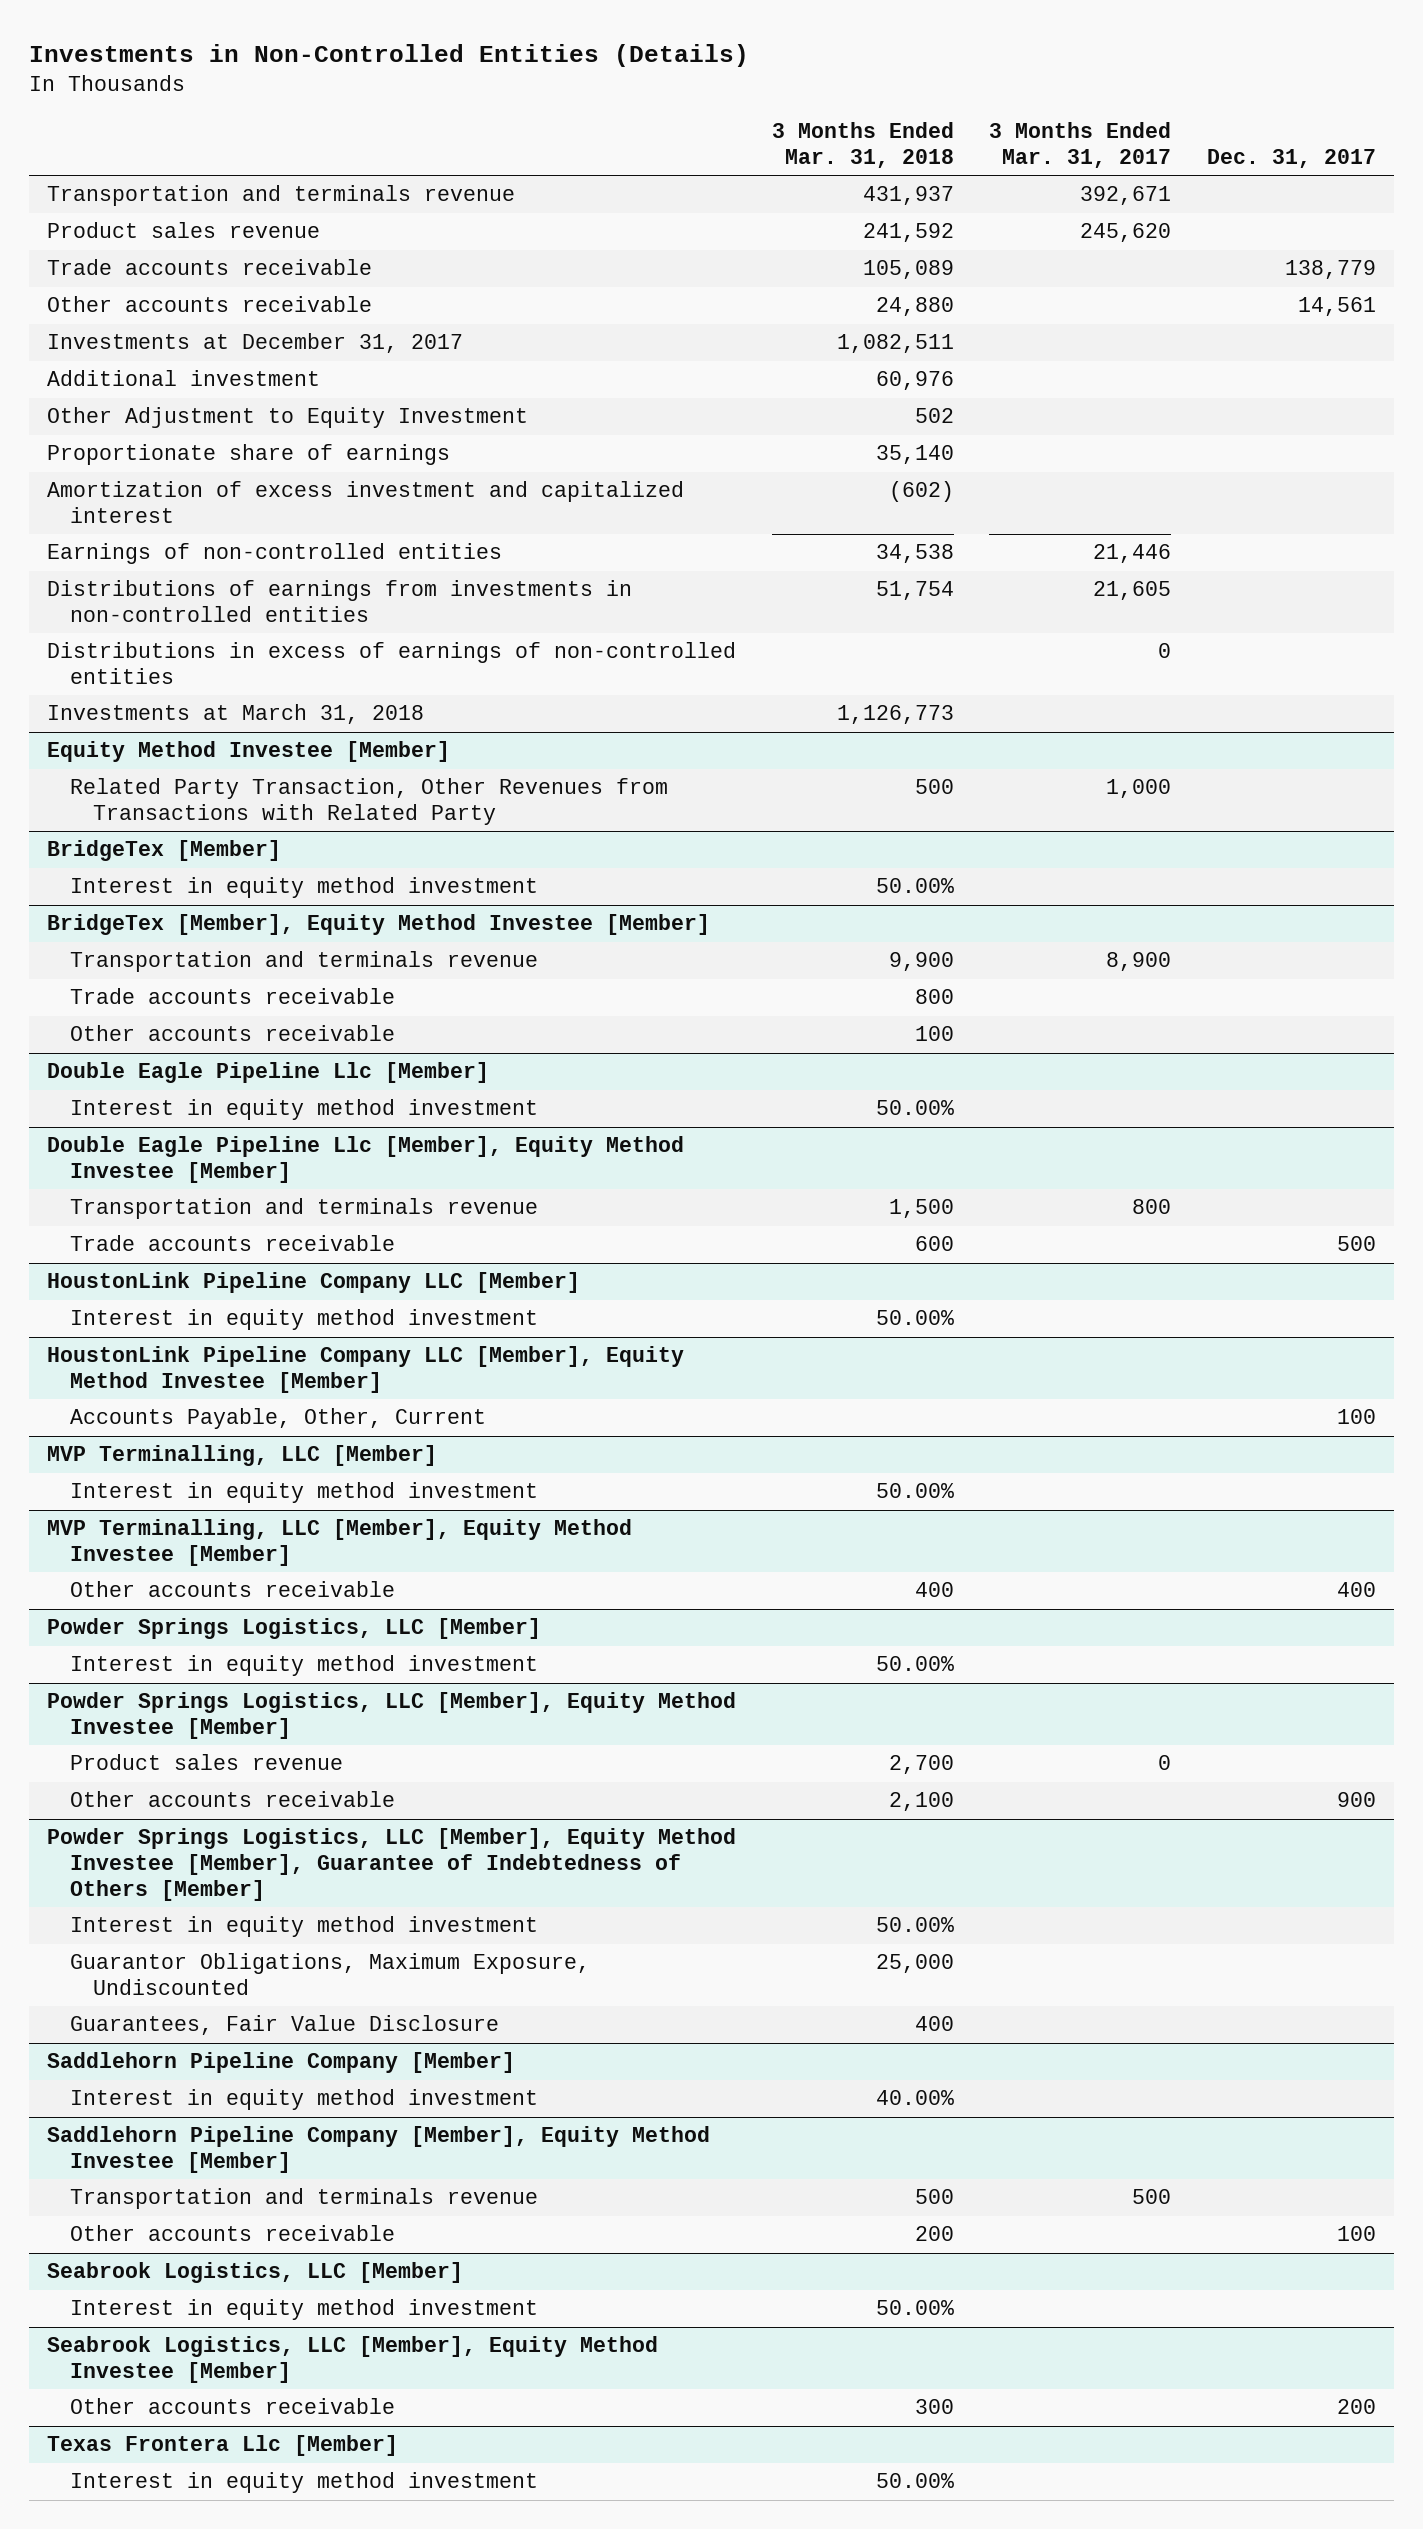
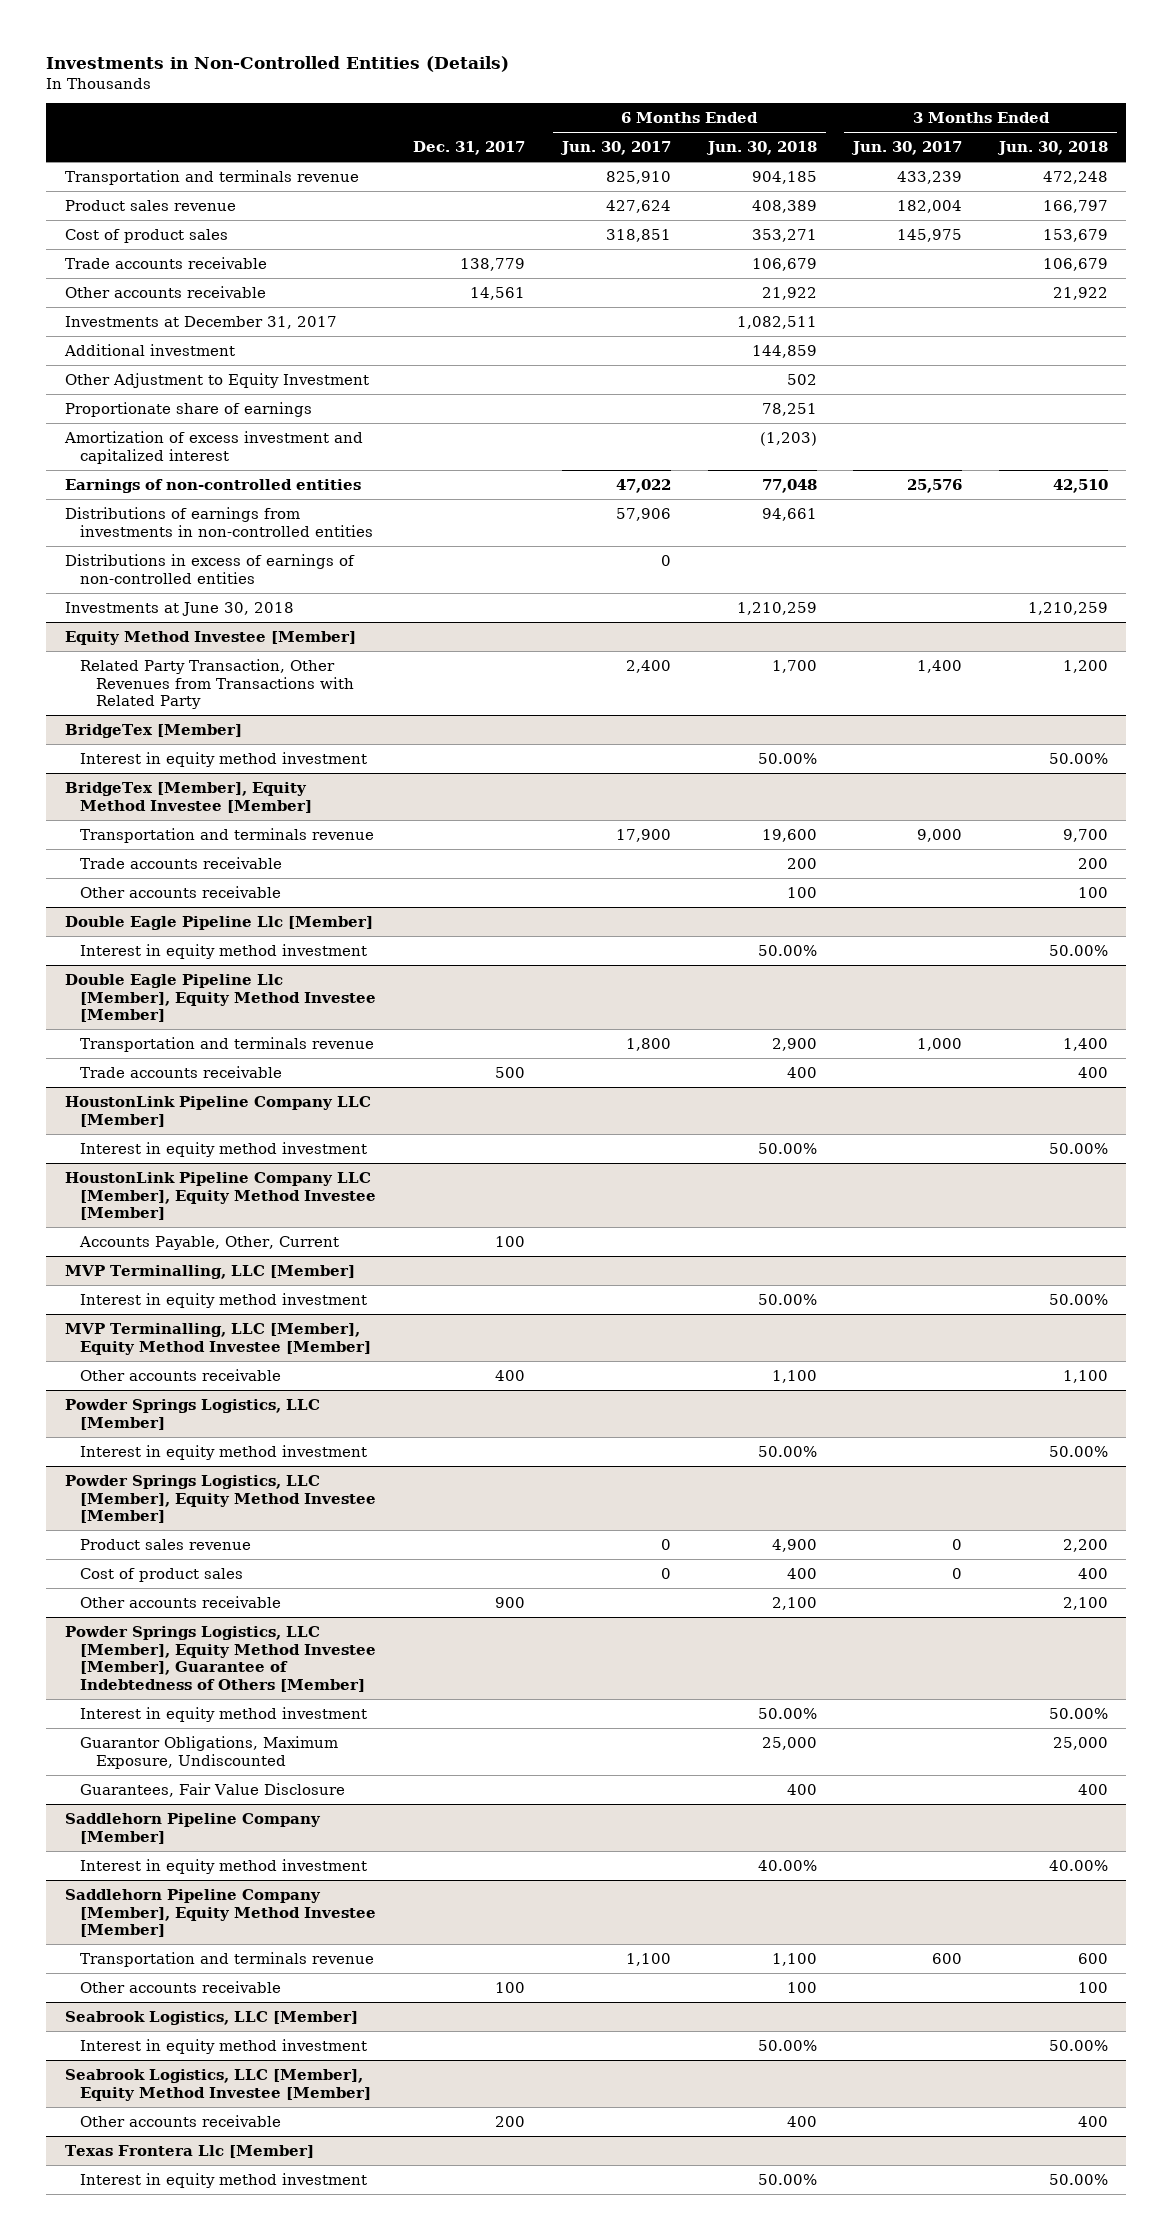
- | 3 Months Ended Mar. 31, 2018 | 3 Months Ended Mar. 31, 2017 | Dec. 31, 2017
+ | Dec. 31, 2017 | 6 Months Ended Jun. 30, 2017 | 6 Months Ended Jun. 30, 2018 | 3 Months Ended Jun. 30, 2017 | 3 Months Ended Jun. 30, 2018
+ Cost of product sales | | 318,851 | 353,271 | 145,975 | 153,679
- Investments at March 31, 2018 | 1,126,773 | |
+ Investments at June 30, 2018 | | | 1,210,259 | | 1,210,259
@ Powder Springs Logistics, LLC [Member], Equity Method Investee [Member]
+ Cost of product sales | | 0 | 400 | 0 | 400

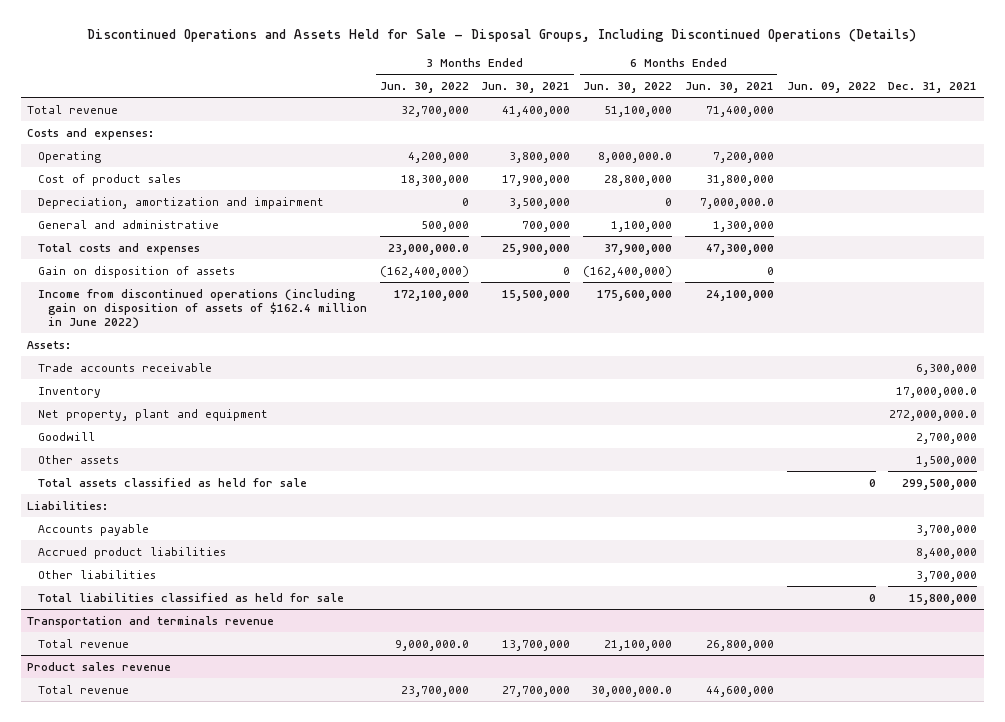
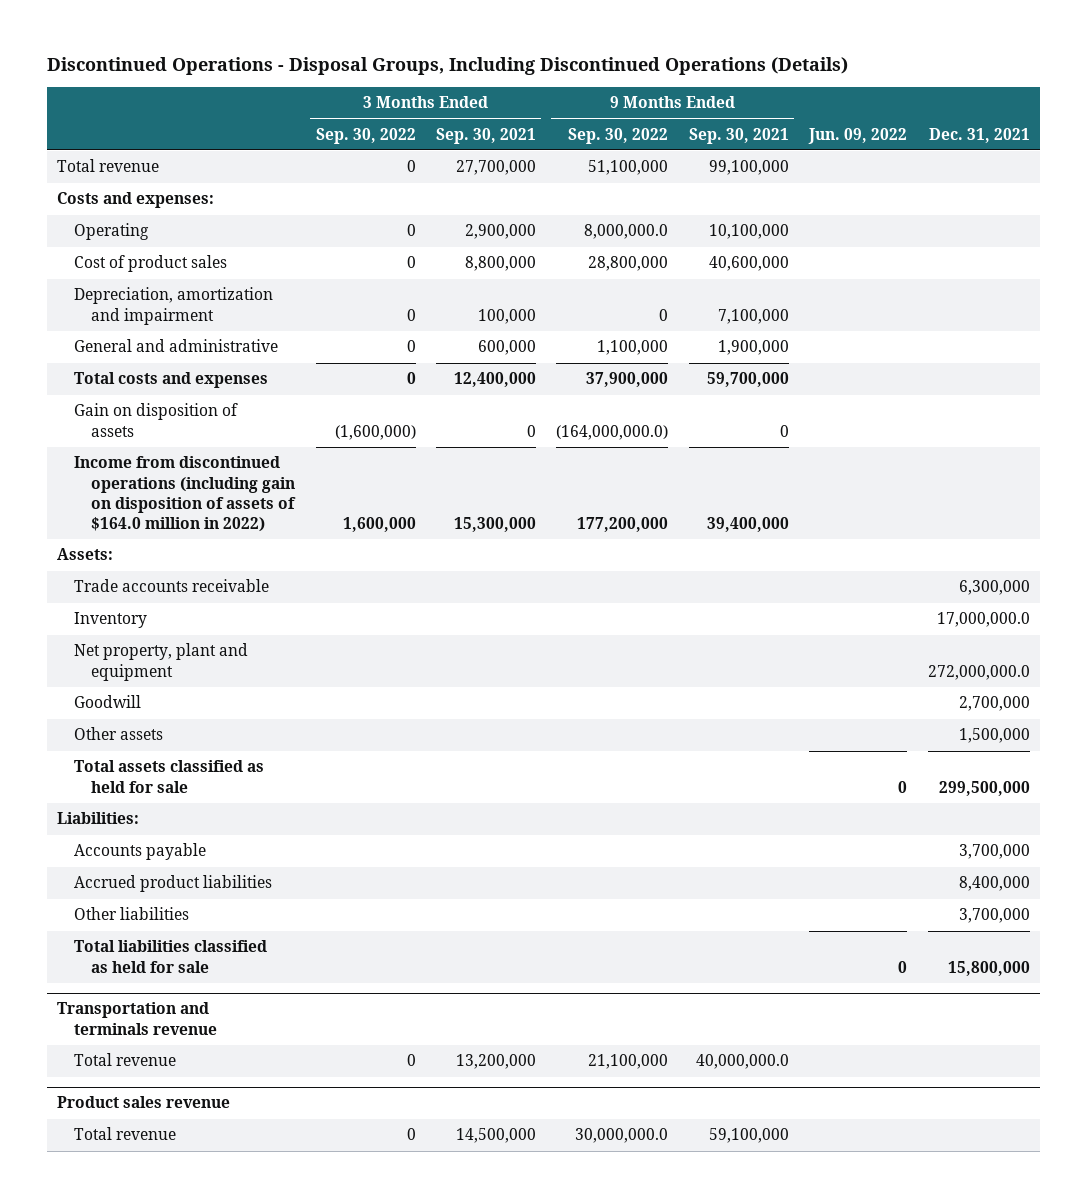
- Discontinued Operations and Assets Held for Sale - Disposal Groups, Including Discontinued Operations (Details)
+ Discontinued Operations - Disposal Groups, Including Discontinued Operations (Details)
- | 3 Months Ended Jun. 30, 2022 | 3 Months Ended Jun. 30, 2021 | 6 Months Ended Jun. 30, 2022 | 6 Months Ended Jun. 30, 2021 | Jun. 09, 2022 | Dec. 31, 2021
+ | 3 Months Ended Sep. 30, 2022 | 3 Months Ended Sep. 30, 2021 | 9 Months Ended Sep. 30, 2022 | 9 Months Ended Sep. 30, 2021 | Jun. 09, 2022 | Dec. 31, 2021
- Income from discontinued operations (including gain on disposition of assets of $162.4 million in June 2022) | 172,100,000 | 15,500,000 | 175,600,000 | 24,100,000 | |
+ Income from discontinued operations (including gain on disposition of assets of $164.0 million in 2022) | 1,600,000 | 15,300,000 | 177,200,000 | 39,400,000 | |

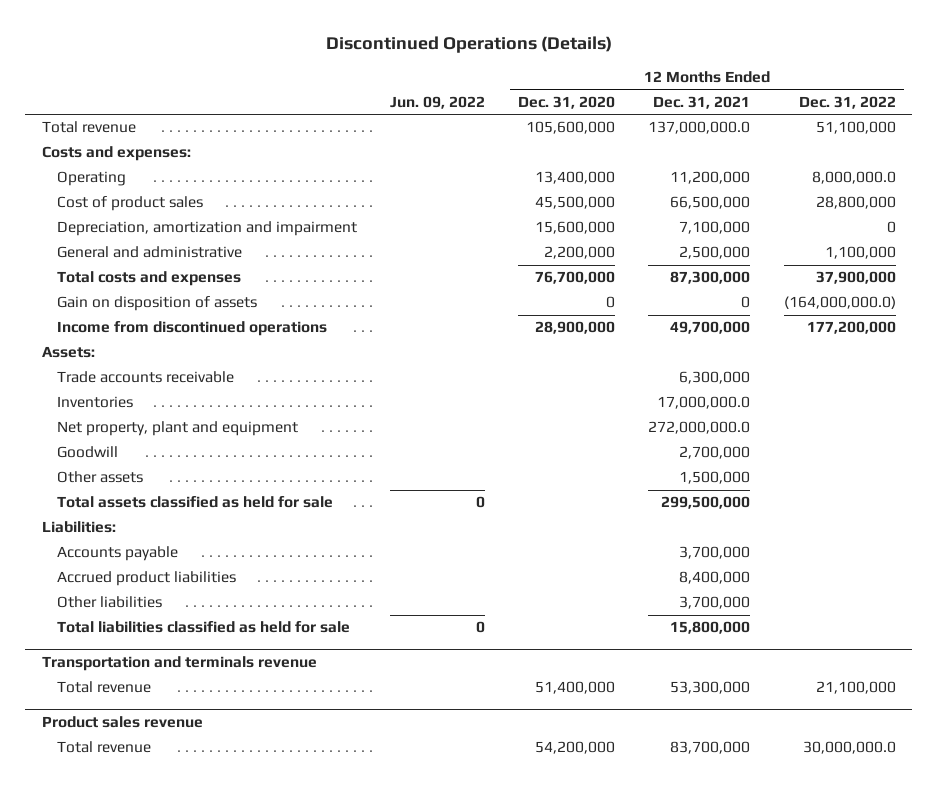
- Discontinued Operations - Disposal Groups, Including Discontinued Operations (Details)
+ Discontinued Operations (Details)
- | 3 Months Ended Sep. 30, 2022 | 3 Months Ended Sep. 30, 2021 | 9 Months Ended Sep. 30, 2022 | 9 Months Ended Sep. 30, 2021 | Jun. 09, 2022 | Dec. 31, 2021
+ | Jun. 09, 2022 | 12 Months Ended Dec. 31, 2020 | 12 Months Ended Dec. 31, 2021 | 12 Months Ended Dec. 31, 2022
- Income from discontinued operations (including gain on disposition of assets of $164.0 million in 2022) | 1,600,000 | 15,300,000 | 177,200,000 | 39,400,000 | |
+ Income from discontinued operations | | 28,900,000 | 49,700,000 | 177,200,000
- Inventory | | | | | | 17,000,000.0
+ Inventories | | | 17,000,000.0 |

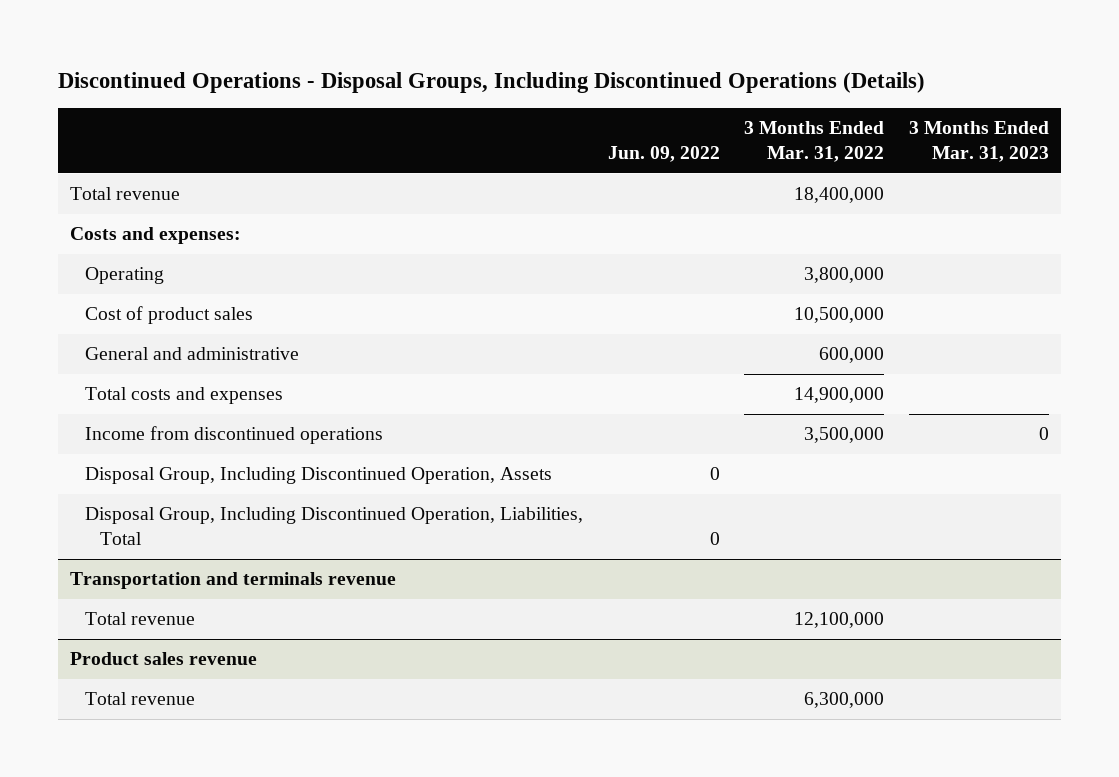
- Discontinued Operations (Details)
+ Discontinued Operations - Disposal Groups, Including Discontinued Operations (Details)
- | Jun. 09, 2022 | 12 Months Ended Dec. 31, 2020 | 12 Months Ended Dec. 31, 2021 | 12 Months Ended Dec. 31, 2022
+ | Jun. 09, 2022 | 3 Months Ended Mar. 31, 2022 | 3 Months Ended Mar. 31, 2023
- Depreciation, amortization and impairment | | 15,600,000 | 7,100,000 | 0
- Gain on disposition of assets | | 0 | 0 | (164,000,000.0)
- Assets:
- Trade accounts receivable | | | 6,300,000 |
- Inventories | | | 17,000,000.0 |
- Net property, plant and equipment | | | 272,000,000.0 |
- Goodwill | | | 2,700,000 |
- Other assets | | | 1,500,000 |
- Total assets classified as held for sale | 0 | | 299,500,000 |
- Liabilities:
- Accounts payable | | | 3,700,000 |
- Accrued product liabilities | | | 8,400,000 |
- Other liabilities | | | 3,700,000 |
- Total liabilities classified as held for sale | 0 | | 15,800,000 |
+ Disposal Group, Including Discontinued Operation, Assets | 0 | |
+ Disposal Group, Including Discontinued Operation, Liabilities, Total | 0 | |

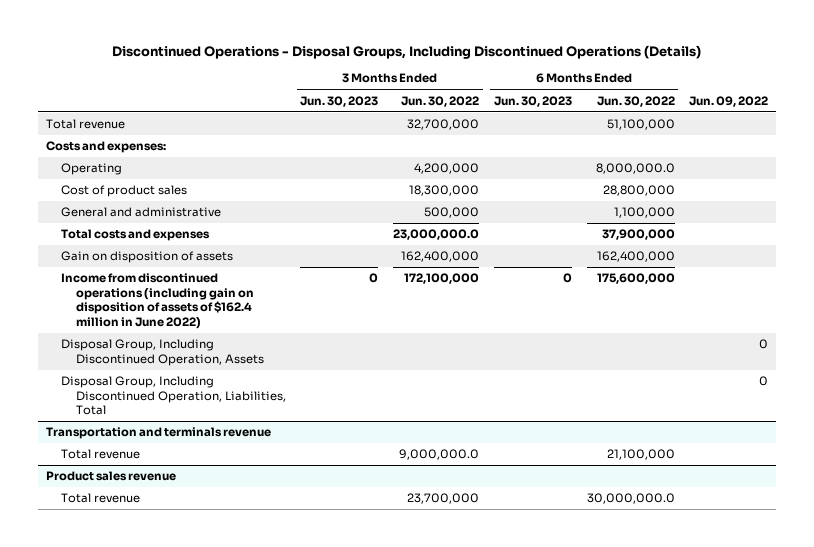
- | Jun. 09, 2022 | 3 Months Ended Mar. 31, 2022 | 3 Months Ended Mar. 31, 2023
+ | 3 Months Ended Jun. 30, 2023 | 3 Months Ended Jun. 30, 2022 | 6 Months Ended Jun. 30, 2023 | 6 Months Ended Jun. 30, 2022 | Jun. 09, 2022
- Income from discontinued operations | | 3,500,000 | 0
+ Gain on disposition of assets | | 162,400,000 | | 162,400,000 |
+ Income from discontinued operations (including gain on disposition of assets of $162.4 million in June 2022) | 0 | 172,100,000 | 0 | 175,600,000 |

